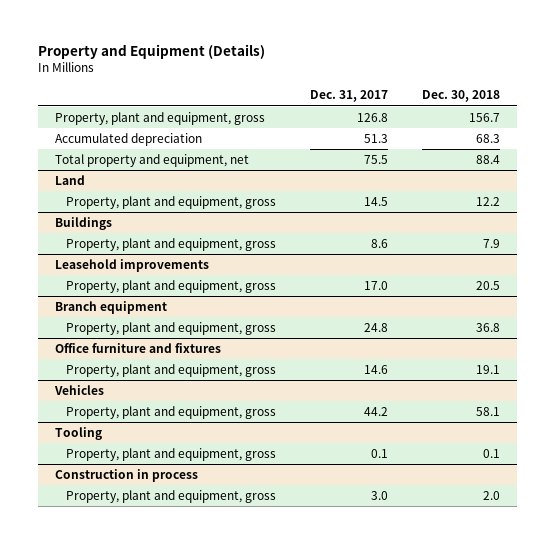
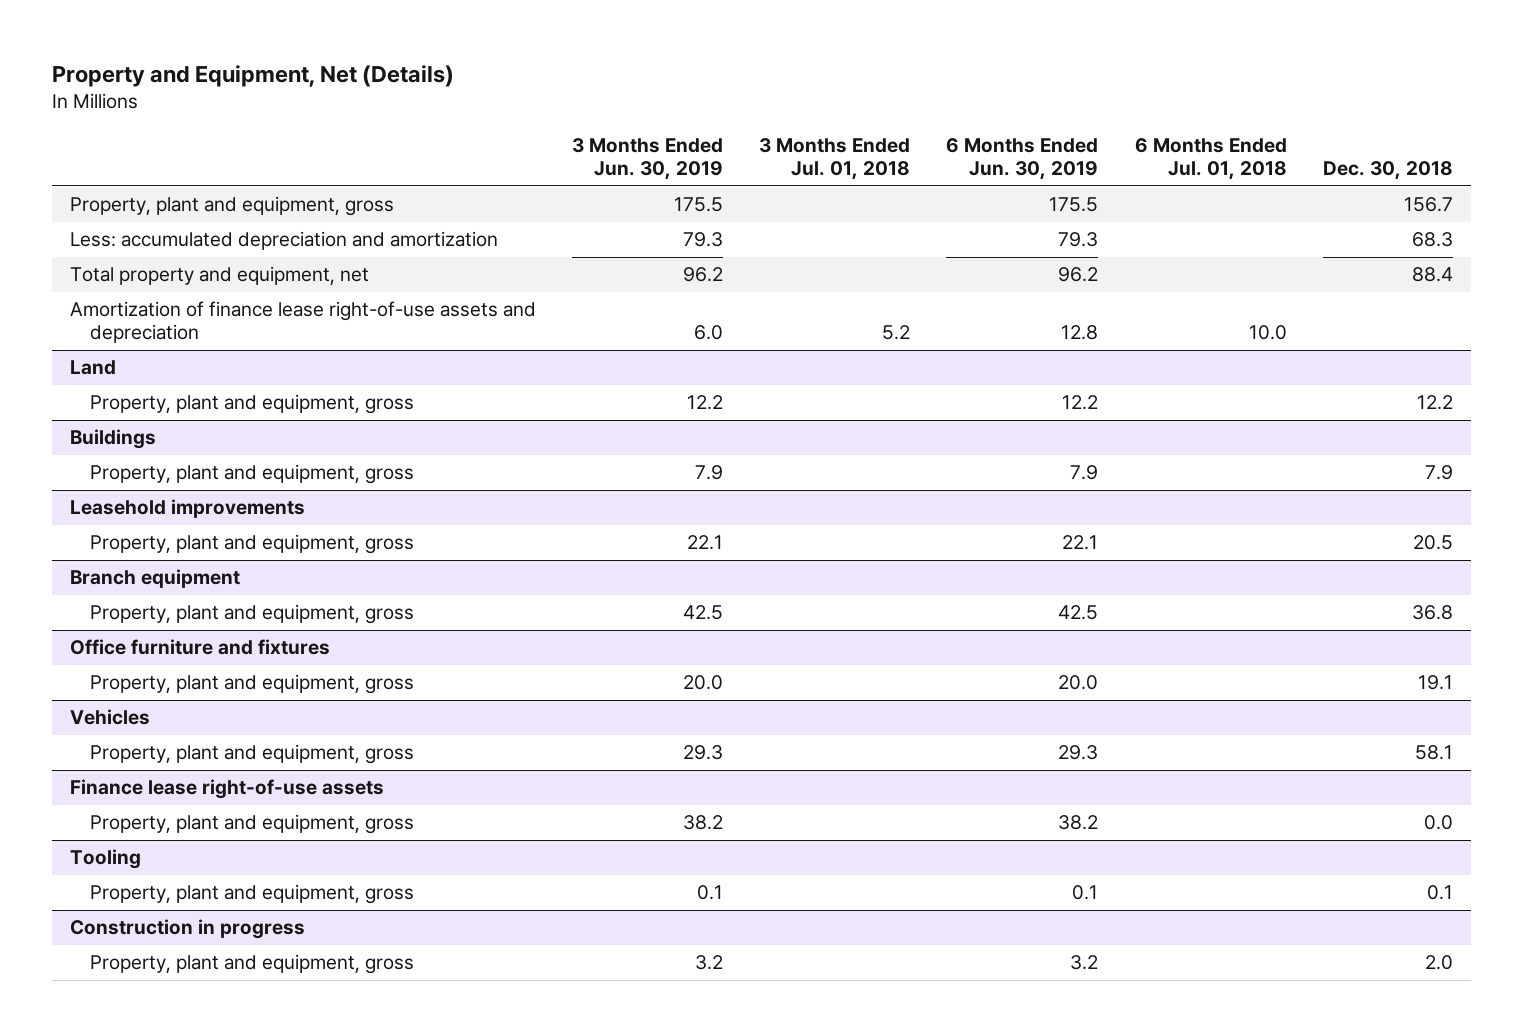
- Property and Equipment (Details)
+ Property and Equipment, Net (Details)
- | Dec. 31, 2017 | Dec. 30, 2018
+ | 3 Months Ended Jun. 30, 2019 | 3 Months Ended Jul. 01, 2018 | 6 Months Ended Jun. 30, 2019 | 6 Months Ended Jul. 01, 2018 | Dec. 30, 2018
- Accumulated depreciation | 51.3 | 68.3
+ Less: accumulated depreciation and amortization | 79.3 | | 79.3 | | 68.3
+ Amortization of finance lease right-of-use assets and depreciation | 6.0 | 5.2 | 12.8 | 10.0 |
+ Finance lease right-of-use assets
+ Property, plant and equipment, gross | 38.2 | | 38.2 | | 0.0
- Construction in process
+ Construction in progress

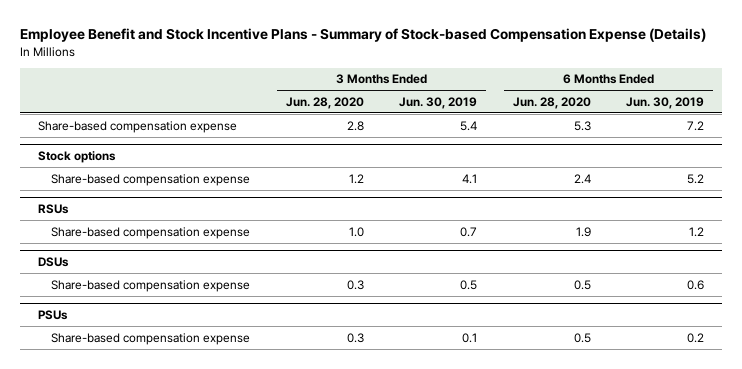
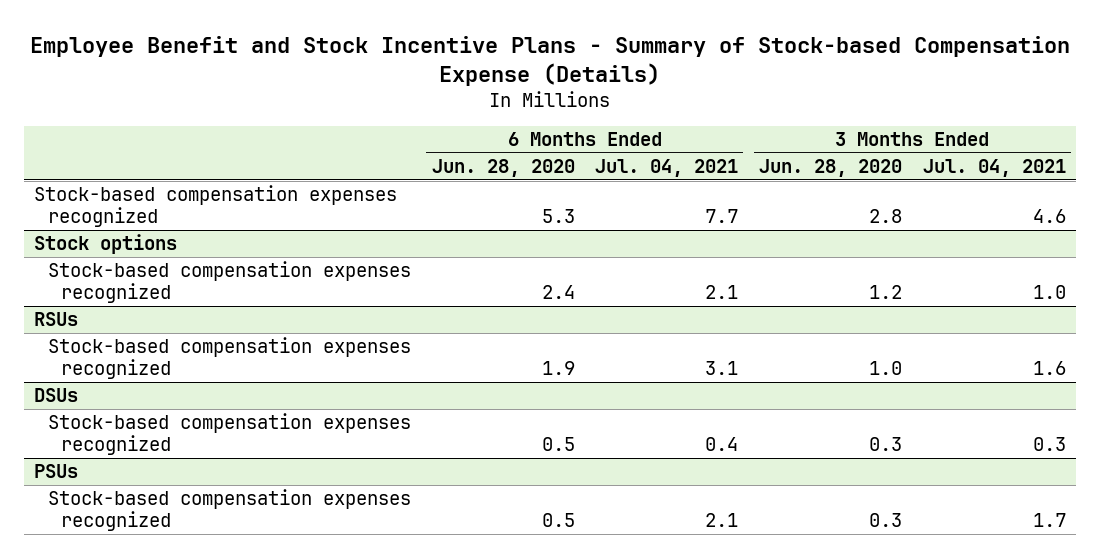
- | 3 Months Ended Jun. 28, 2020 | 3 Months Ended Jun. 30, 2019 | 6 Months Ended Jun. 28, 2020 | 6 Months Ended Jun. 30, 2019
+ | 6 Months Ended Jun. 28, 2020 | 6 Months Ended Jul. 04, 2021 | 3 Months Ended Jun. 28, 2020 | 3 Months Ended Jul. 04, 2021
- Share-based compensation expense | 2.8 | 5.4 | 5.3 | 7.2
+ Stock-based compensation expenses recognized | 5.3 | 7.7 | 2.8 | 4.6
@ Stock options
- Share-based compensation expense | 1.2 | 4.1 | 2.4 | 5.2
+ Stock-based compensation expenses recognized | 2.4 | 2.1 | 1.2 | 1.0
@ RSUs
- Share-based compensation expense | 1.0 | 0.7 | 1.9 | 1.2
+ Stock-based compensation expenses recognized | 1.9 | 3.1 | 1.0 | 1.6
@ DSUs
- Share-based compensation expense | 0.3 | 0.5 | 0.5 | 0.6
+ Stock-based compensation expenses recognized | 0.5 | 0.4 | 0.3 | 0.3
@ PSUs
- Share-based compensation expense | 0.3 | 0.1 | 0.5 | 0.2
+ Stock-based compensation expenses recognized | 0.5 | 2.1 | 0.3 | 1.7

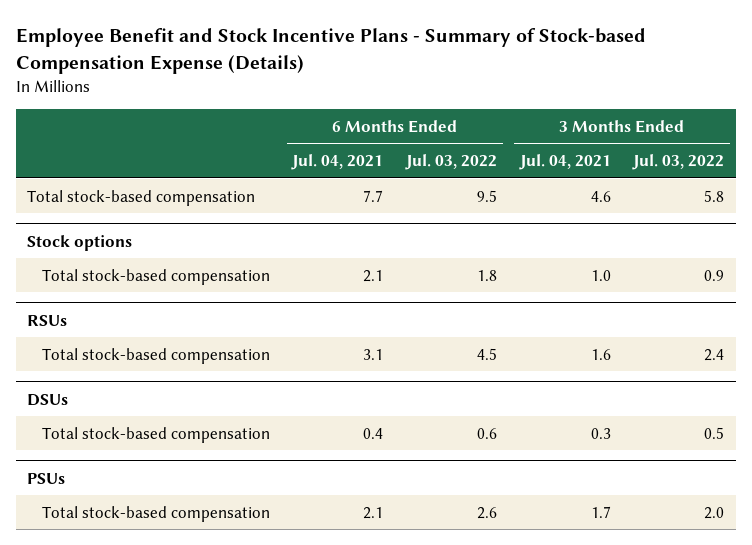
- | 6 Months Ended Jun. 28, 2020 | 6 Months Ended Jul. 04, 2021 | 3 Months Ended Jun. 28, 2020 | 3 Months Ended Jul. 04, 2021
+ | 6 Months Ended Jul. 04, 2021 | 6 Months Ended Jul. 03, 2022 | 3 Months Ended Jul. 04, 2021 | 3 Months Ended Jul. 03, 2022
- Stock-based compensation expenses recognized | 5.3 | 7.7 | 2.8 | 4.6
+ Total stock-based compensation | 7.7 | 9.5 | 4.6 | 5.8
@ Stock options
- Stock-based compensation expenses recognized | 2.4 | 2.1 | 1.2 | 1.0
+ Total stock-based compensation | 2.1 | 1.8 | 1.0 | 0.9
@ RSUs
- Stock-based compensation expenses recognized | 1.9 | 3.1 | 1.0 | 1.6
+ Total stock-based compensation | 3.1 | 4.5 | 1.6 | 2.4
@ DSUs
- Stock-based compensation expenses recognized | 0.5 | 0.4 | 0.3 | 0.3
+ Total stock-based compensation | 0.4 | 0.6 | 0.3 | 0.5
@ PSUs
- Stock-based compensation expenses recognized | 0.5 | 2.1 | 0.3 | 1.7
+ Total stock-based compensation | 2.1 | 2.6 | 1.7 | 2.0

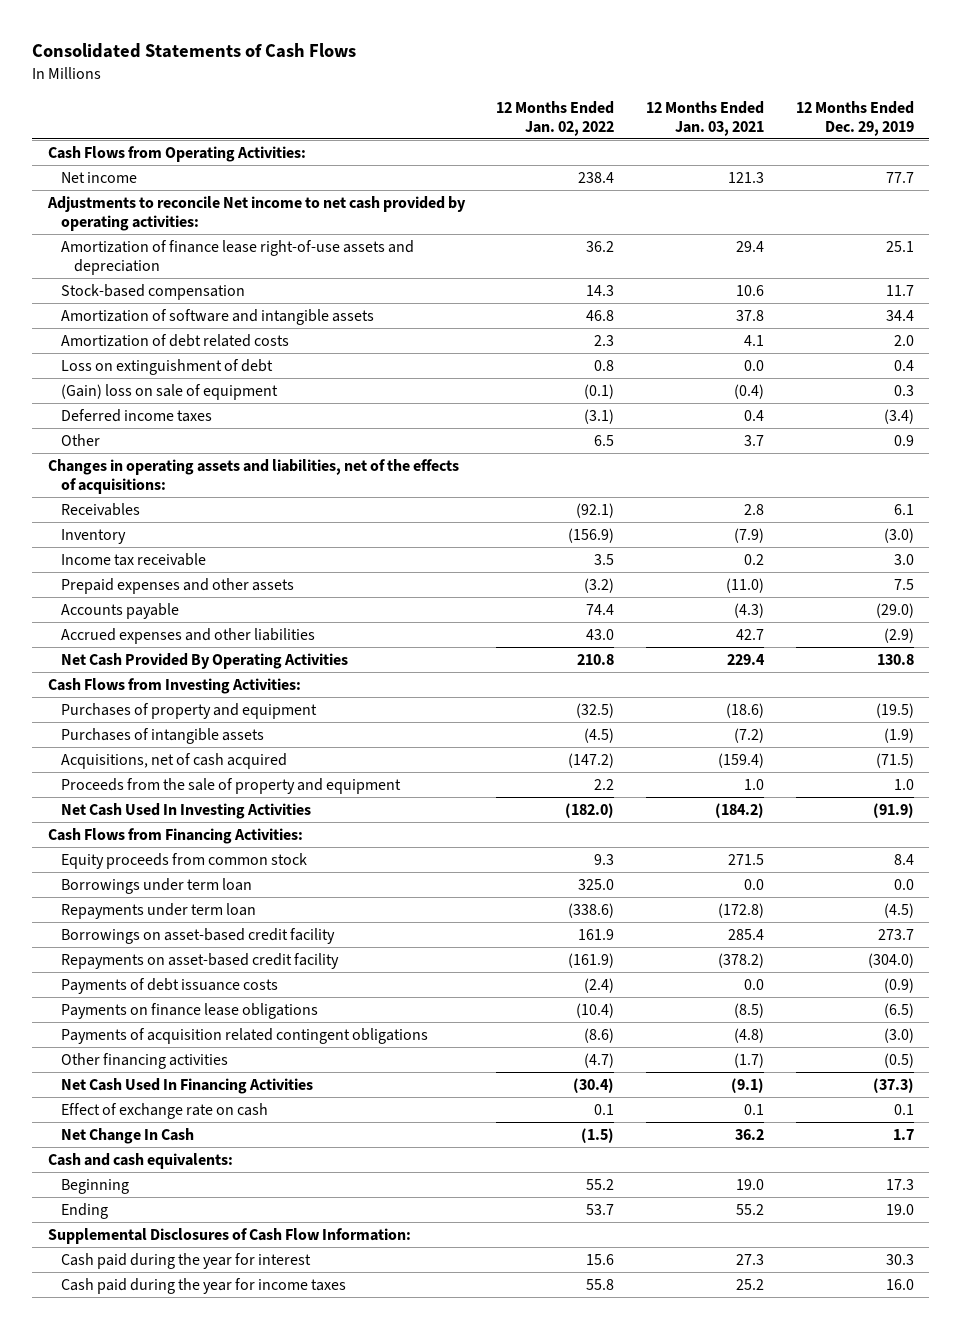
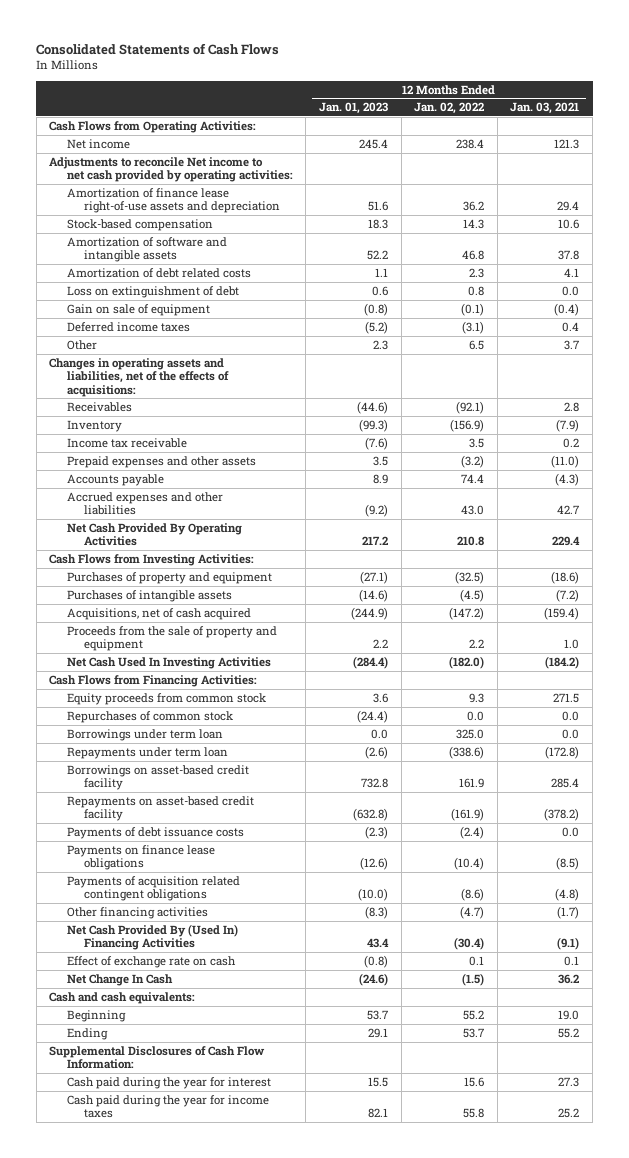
- | 12 Months Ended Jan. 02, 2022 | 12 Months Ended Jan. 03, 2021 | 12 Months Ended Dec. 29, 2019
+ | 12 Months Ended Jan. 01, 2023 | 12 Months Ended Jan. 02, 2022 | 12 Months Ended Jan. 03, 2021
- (Gain) loss on sale of equipment | (0.1) | (0.4) | 0.3
+ Gain on sale of equipment | (0.8) | (0.1) | (0.4)
+ Repurchases of common stock | (24.4) | 0.0 | 0.0
- Net Cash Used In Financing Activities | (30.4) | (9.1) | (37.3)
+ Net Cash Provided By (Used In) Financing Activities | 43.4 | (30.4) | (9.1)

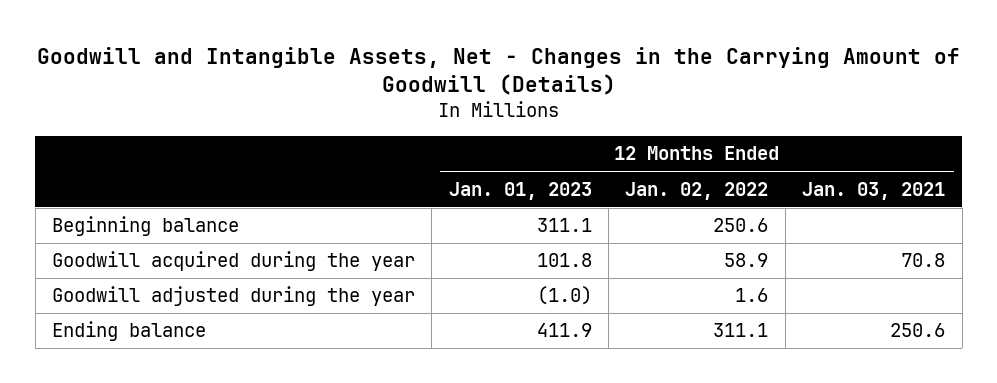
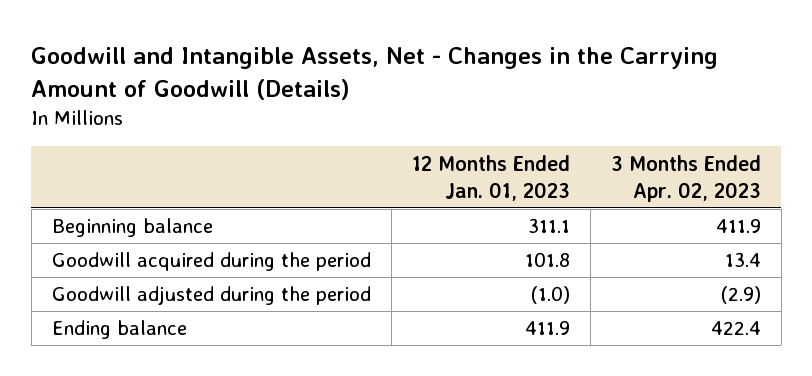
- | 12 Months Ended Jan. 01, 2023 | 12 Months Ended Jan. 02, 2022 | 12 Months Ended Jan. 03, 2021
+ | 12 Months Ended Jan. 01, 2023 | 3 Months Ended Apr. 02, 2023
- Goodwill acquired during the year | 101.8 | 58.9 | 70.8
- Goodwill adjusted during the year | (1.0) | 1.6 |
+ Goodwill acquired during the period | 101.8 | 13.4
+ Goodwill adjusted during the period | (1.0) | (2.9)

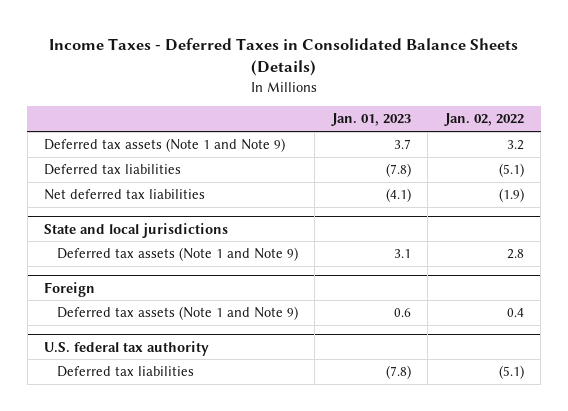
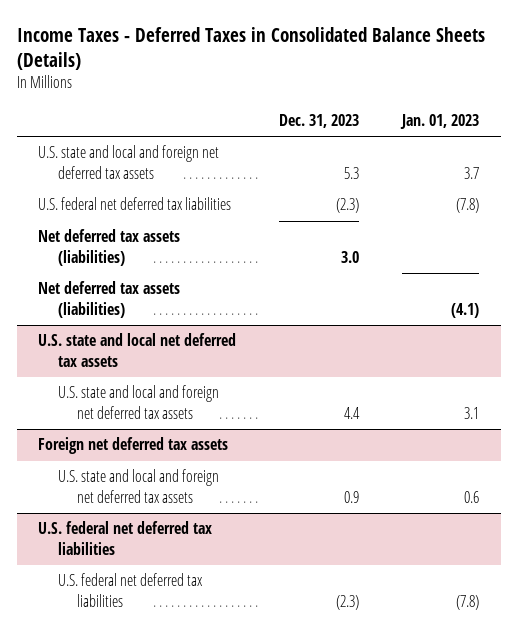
- | Jan. 01, 2023 | Jan. 02, 2022
+ | Dec. 31, 2023 | Jan. 01, 2023
- Deferred tax assets (Note 1 and Note 9) | 3.7 | 3.2
- Deferred tax liabilities | (7.8) | (5.1)
- Net deferred tax liabilities | (4.1) | (1.9)
- State and local jurisdictions
- Deferred tax assets (Note 1 and Note 9) | 3.1 | 2.8
- Foreign
- Deferred tax assets (Note 1 and Note 9) | 0.6 | 0.4
- U.S. federal tax authority
- Deferred tax liabilities | (7.8) | (5.1)
+ U.S. state and local and foreign net deferred tax assets | 5.3 | 3.7
+ U.S. federal net deferred tax liabilities | (2.3) | (7.8)
+ Net deferred tax assets (liabilities) | 3.0 |
+ Net deferred tax assets (liabilities) | | (4.1)
+ U.S. state and local net deferred tax assets
+ U.S. state and local and foreign net deferred tax assets | 4.4 | 3.1
+ Foreign net deferred tax assets
+ U.S. state and local and foreign net deferred tax assets | 0.9 | 0.6
+ U.S. federal net deferred tax liabilities
+ U.S. federal net deferred tax liabilities | (2.3) | (7.8)

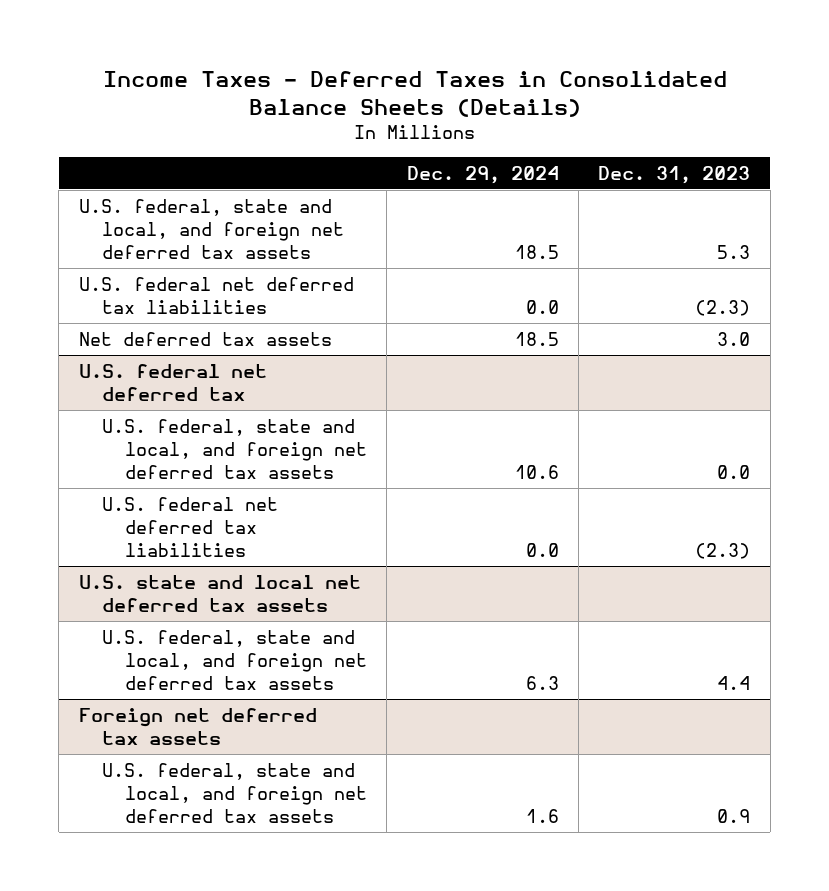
- | Dec. 31, 2023 | Jan. 01, 2023
+ | Dec. 29, 2024 | Dec. 31, 2023
- U.S. state and local and foreign net deferred tax assets | 5.3 | 3.7
+ U.S. federal, state and local, and foreign net deferred tax assets | 18.5 | 5.3
- Net deferred tax assets (liabilities) | 3.0 |
- Net deferred tax assets (liabilities) | | (4.1)
+ Net deferred tax assets | 18.5 | 3.0
+ U.S. federal net deferred tax
+ U.S. federal, state and local, and foreign net deferred tax assets | 10.6 | 0.0
+ U.S. federal net deferred tax liabilities | 0.0 | (2.3)
@ U.S. state and local net deferred tax assets
- U.S. state and local and foreign net deferred tax assets | 4.4 | 3.1
+ U.S. federal, state and local, and foreign net deferred tax assets | 6.3 | 4.4
@ Foreign net deferred tax assets
- U.S. state and local and foreign net deferred tax assets | 0.9 | 0.6
- U.S. federal net deferred tax liabilities
- U.S. federal net deferred tax liabilities | (2.3) | (7.8)
@ Foreign net deferred tax assets
+ U.S. federal, state and local, and foreign net deferred tax assets | 1.6 | 0.9

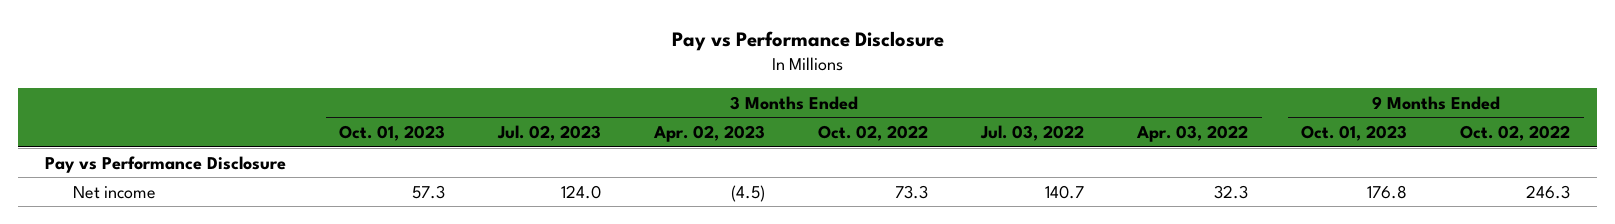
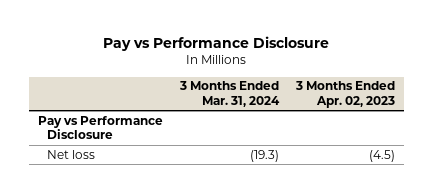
- | 3 Months Ended Oct. 01, 2023 | 3 Months Ended Jul. 02, 2023 | 3 Months Ended Apr. 02, 2023 | 3 Months Ended Oct. 02, 2022 | 3 Months Ended Jul. 03, 2022 | 3 Months Ended Apr. 03, 2022 | 9 Months Ended Oct. 01, 2023 | 9 Months Ended Oct. 02, 2022
+ | 3 Months Ended Mar. 31, 2024 | 3 Months Ended Apr. 02, 2023
- Net income | 57.3 | 124.0 | (4.5) | 73.3 | 140.7 | 32.3 | 176.8 | 246.3
+ Net loss | (19.3) | (4.5)

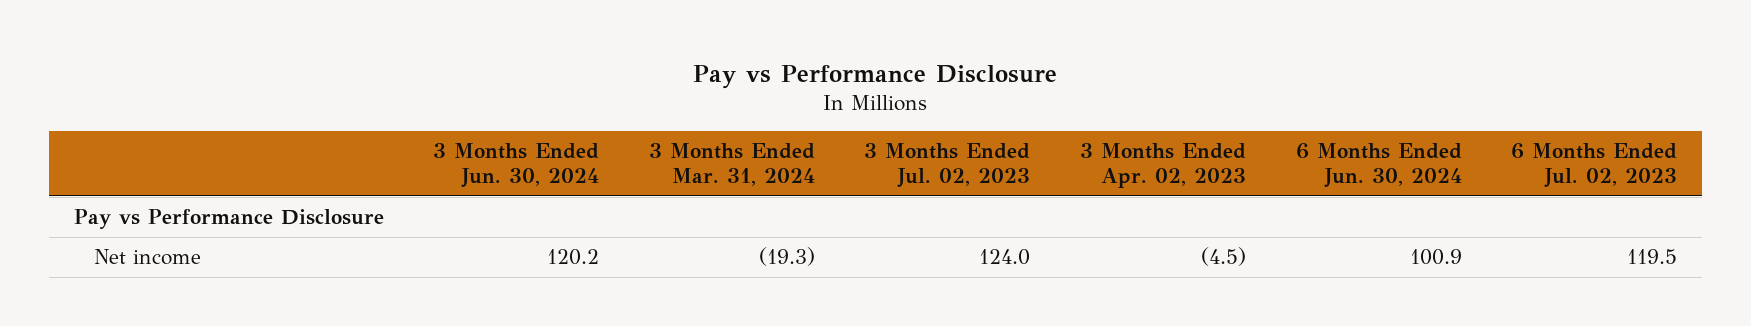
- | 3 Months Ended Mar. 31, 2024 | 3 Months Ended Apr. 02, 2023
+ | 3 Months Ended Jun. 30, 2024 | 3 Months Ended Mar. 31, 2024 | 3 Months Ended Jul. 02, 2023 | 3 Months Ended Apr. 02, 2023 | 6 Months Ended Jun. 30, 2024 | 6 Months Ended Jul. 02, 2023
- Net loss | (19.3) | (4.5)
+ Net income | 120.2 | (19.3) | 124.0 | (4.5) | 100.9 | 119.5

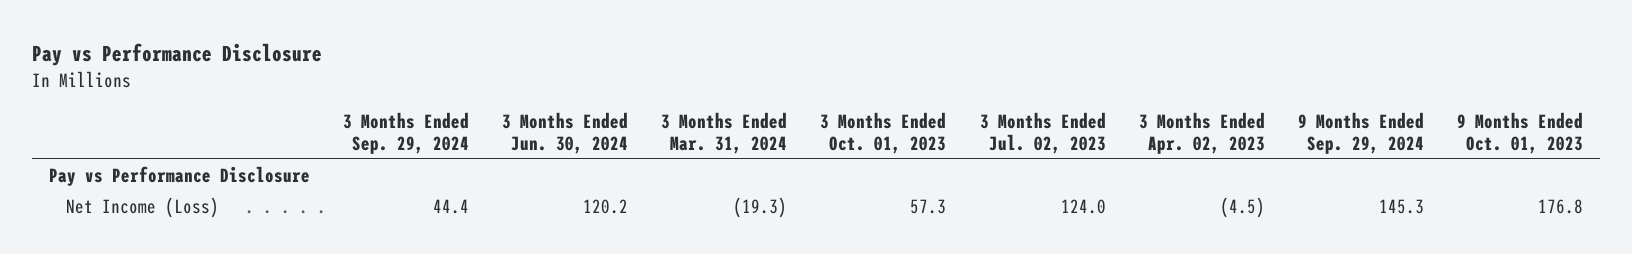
- | 3 Months Ended Jun. 30, 2024 | 3 Months Ended Mar. 31, 2024 | 3 Months Ended Jul. 02, 2023 | 3 Months Ended Apr. 02, 2023 | 6 Months Ended Jun. 30, 2024 | 6 Months Ended Jul. 02, 2023
+ | 3 Months Ended Sep. 29, 2024 | 3 Months Ended Jun. 30, 2024 | 3 Months Ended Mar. 31, 2024 | 3 Months Ended Oct. 01, 2023 | 3 Months Ended Jul. 02, 2023 | 3 Months Ended Apr. 02, 2023 | 9 Months Ended Sep. 29, 2024 | 9 Months Ended Oct. 01, 2023
- Net income | 120.2 | (19.3) | 124.0 | (4.5) | 100.9 | 119.5
+ Net Income (Loss) | 44.4 | 120.2 | (19.3) | 57.3 | 124.0 | (4.5) | 145.3 | 176.8

